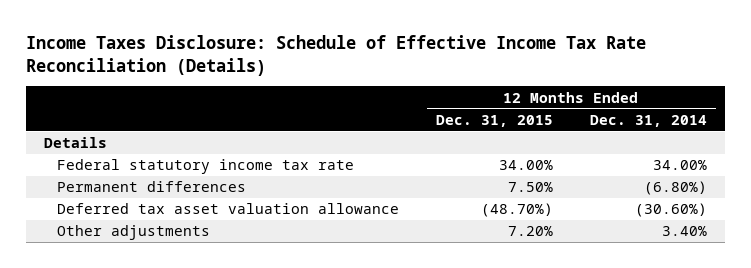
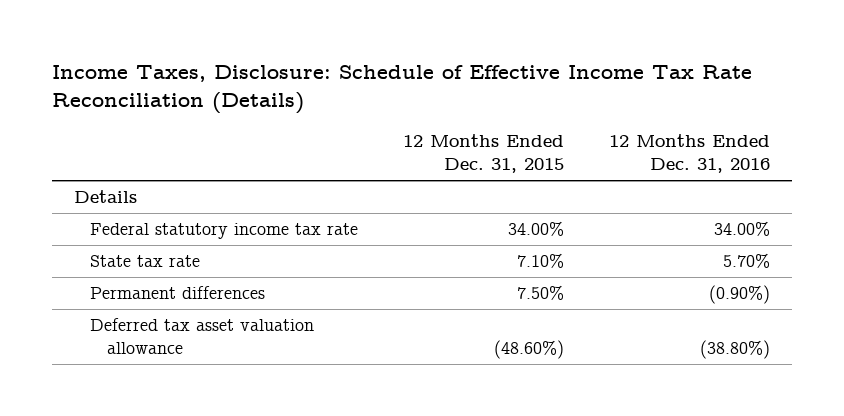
- Income Taxes Disclosure: Schedule of Effective Income Tax Rate Reconciliation (Details)
+ Income Taxes, Disclosure: Schedule of Effective Income Tax Rate Reconciliation (Details)
- | 12 Months Ended Dec. 31, 2015 | 12 Months Ended Dec. 31, 2014
+ | 12 Months Ended Dec. 31, 2015 | 12 Months Ended Dec. 31, 2016
+ State tax rate | 7.10% | 5.70%
- Deferred tax asset valuation allowance | (48.70%) | (30.60%)
- Other adjustments | 7.20% | 3.40%
+ Deferred tax asset valuation allowance | (48.60%) | (38.80%)

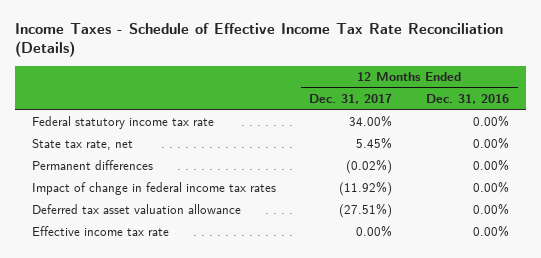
- Income Taxes, Disclosure: Schedule of Effective Income Tax Rate Reconciliation (Details)
+ Income Taxes - Schedule of Effective Income Tax Rate Reconciliation (Details)
- | 12 Months Ended Dec. 31, 2015 | 12 Months Ended Dec. 31, 2016
+ | 12 Months Ended Dec. 31, 2017 | 12 Months Ended Dec. 31, 2016
- Details
- Federal statutory income tax rate | 34.00% | 34.00%
- State tax rate | 7.10% | 5.70%
- Permanent differences | 7.50% | (0.90%)
- Deferred tax asset valuation allowance | (48.60%) | (38.80%)
+ Federal statutory income tax rate | 34.00% | 0.00%
+ State tax rate, net | 5.45% | 0.00%
+ Permanent differences | (0.02%) | 0.00%
+ Impact of change in federal income tax rates | (11.92%) | 0.00%
+ Deferred tax asset valuation allowance | (27.51%) | 0.00%
+ Effective income tax rate | 0.00% | 0.00%

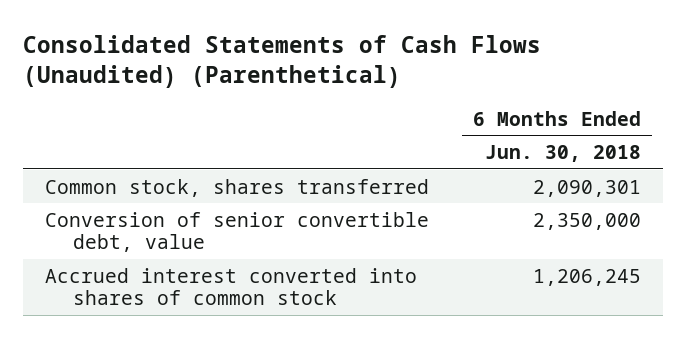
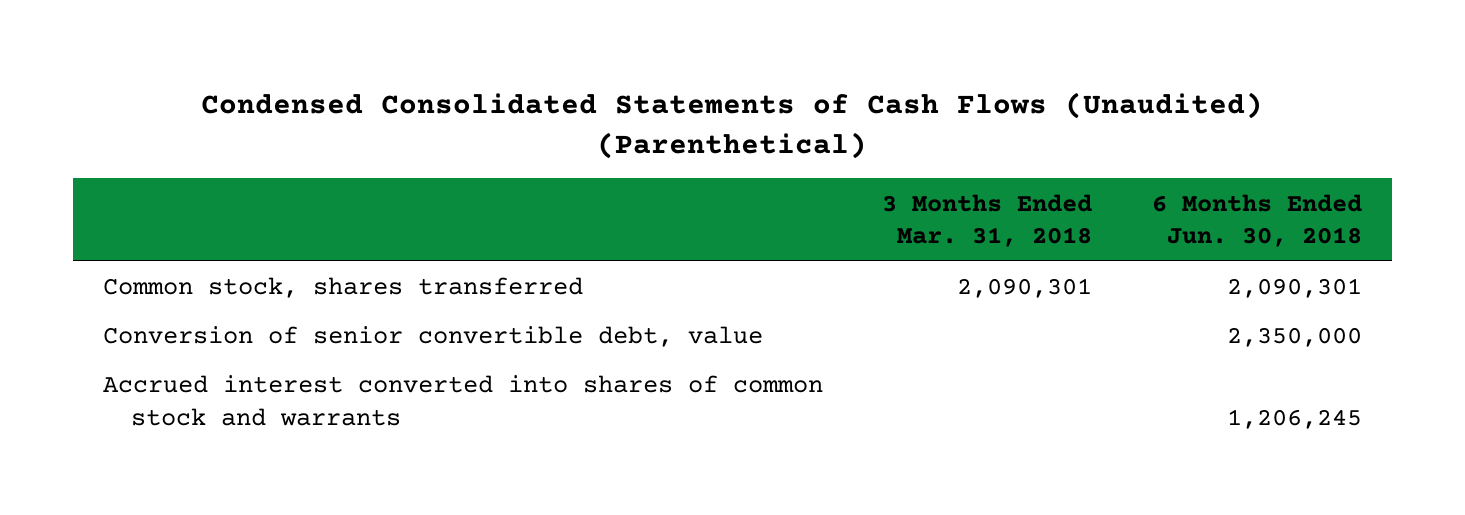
- Consolidated Statements of Cash Flows (Unaudited) (Parenthetical)
+ Condensed Consolidated Statements of Cash Flows (Unaudited) (Parenthetical)
- | 6 Months Ended Jun. 30, 2018
+ | 3 Months Ended Mar. 31, 2018 | 6 Months Ended Jun. 30, 2018
- Accrued interest converted into shares of common stock | 1,206,245
+ Accrued interest converted into shares of common stock and warrants | | 1,206,245

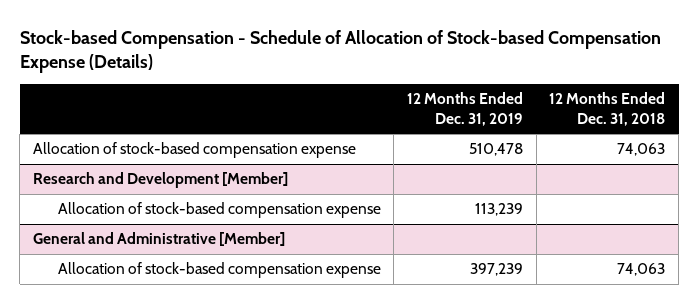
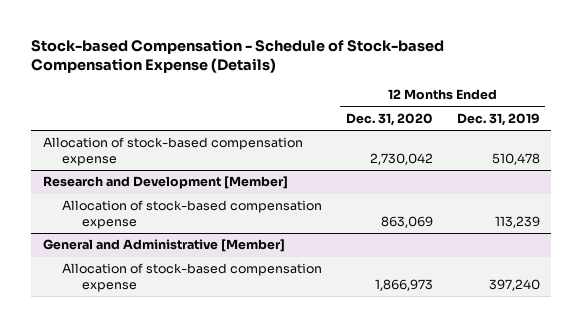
- Stock-based Compensation - Schedule of Allocation of Stock-based Compensation Expense (Details)
+ Stock-based Compensation - Schedule of Stock-based Compensation Expense (Details)
- | 12 Months Ended Dec. 31, 2019 | 12 Months Ended Dec. 31, 2018
+ | 12 Months Ended Dec. 31, 2020 | 12 Months Ended Dec. 31, 2019
@ General and Administrative [Member]
- Allocation of stock-based compensation expense | 397,239 | 74,063
+ Allocation of stock-based compensation expense | 1,866,973 | 397,240

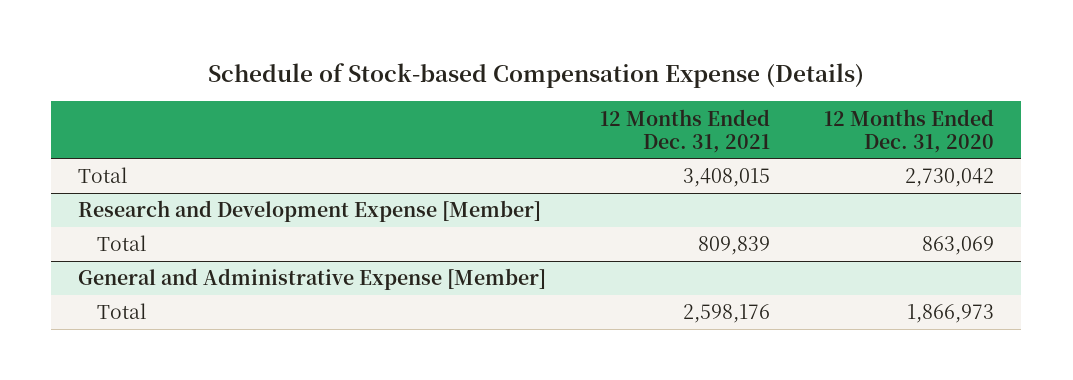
- Stock-based Compensation - Schedule of Stock-based Compensation Expense (Details)
+ Schedule of Stock-based Compensation Expense (Details)
- | 12 Months Ended Dec. 31, 2020 | 12 Months Ended Dec. 31, 2019
+ | 12 Months Ended Dec. 31, 2021 | 12 Months Ended Dec. 31, 2020
- Allocation of stock-based compensation expense | 2,730,042 | 510,478
- Research and Development [Member]
- Allocation of stock-based compensation expense | 863,069 | 113,239
- General and Administrative [Member]
- Allocation of stock-based compensation expense | 1,866,973 | 397,240
+ Total | 3,408,015 | 2,730,042
+ Research and Development Expense [Member]
+ Total | 809,839 | 863,069
+ General and Administrative Expense [Member]
+ Total | 2,598,176 | 1,866,973

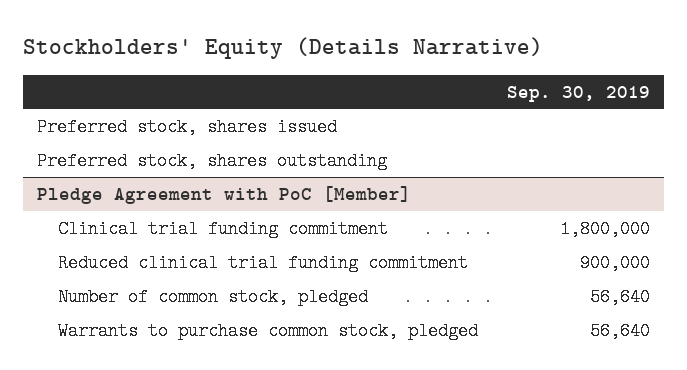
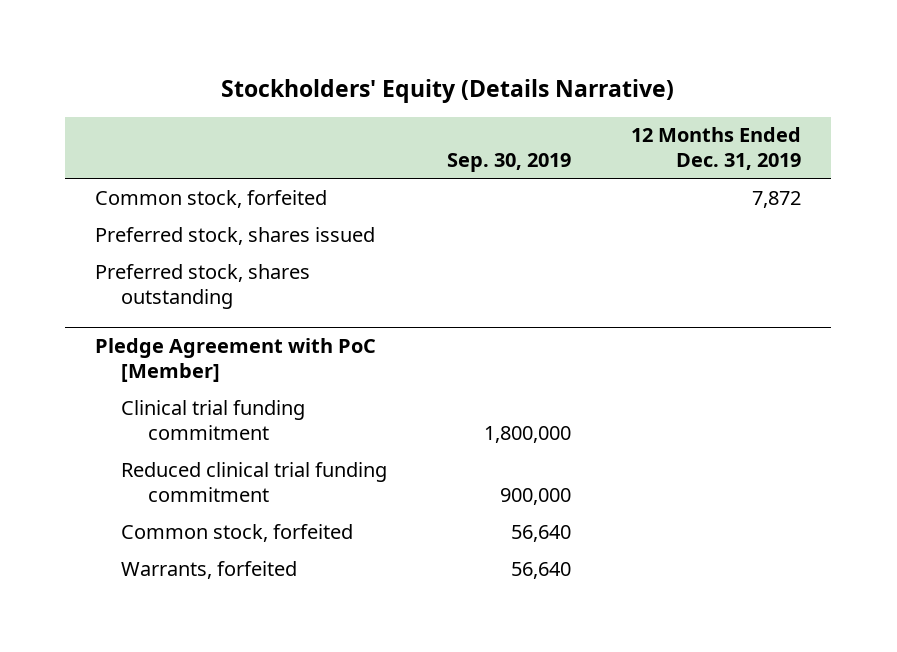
- | Sep. 30, 2019
+ | Sep. 30, 2019 | 12 Months Ended Dec. 31, 2019
+ Common stock, forfeited | | 7,872
@ Pledge Agreement with PoC [Member]
- Number of common stock, pledged | 56,640
- Warrants to purchase common stock, pledged | 56,640
+ Common stock, forfeited | 56,640 |
+ Warrants, forfeited | 56,640 |

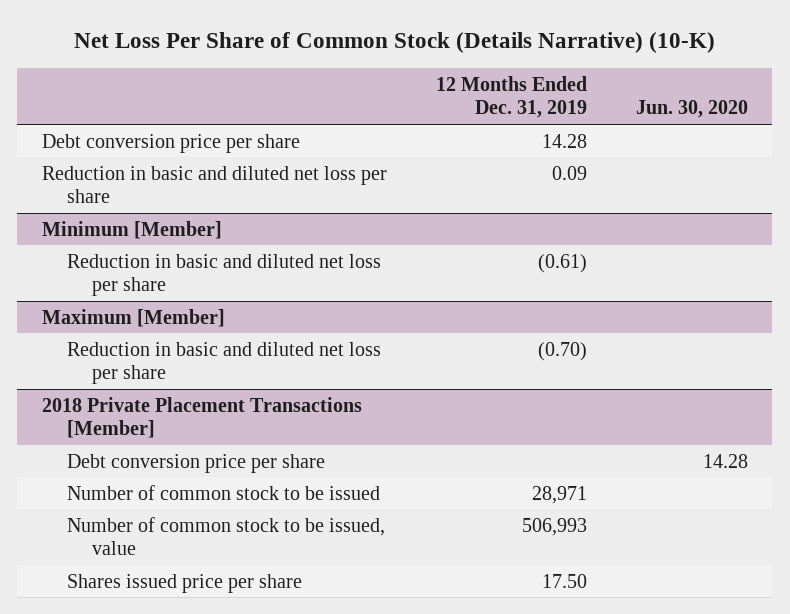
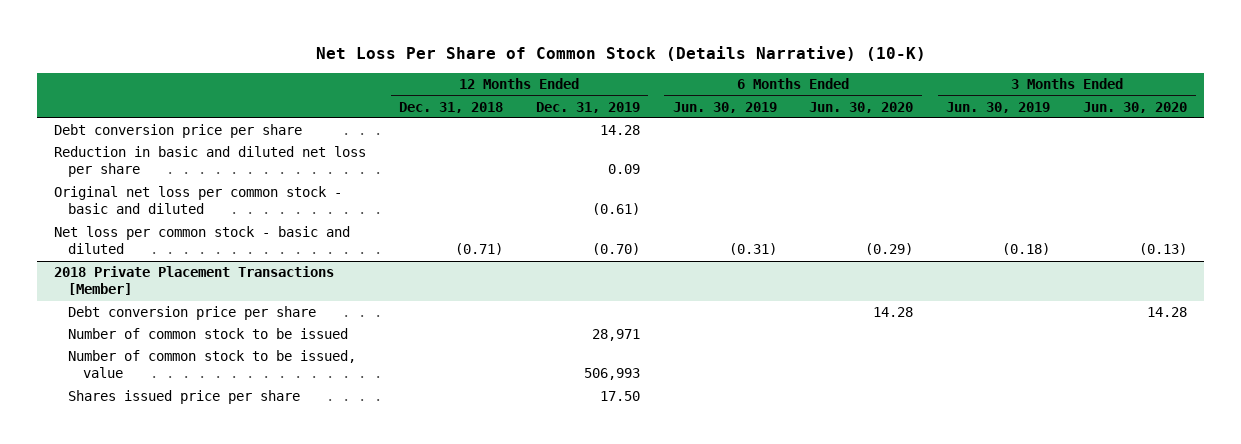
- | 12 Months Ended Dec. 31, 2019 | Jun. 30, 2020
+ | 12 Months Ended Dec. 31, 2018 | 12 Months Ended Dec. 31, 2019 | 6 Months Ended Jun. 30, 2019 | 6 Months Ended Jun. 30, 2020 | 3 Months Ended Jun. 30, 2019 | 3 Months Ended Jun. 30, 2020
- Minimum [Member]
- Reduction in basic and diluted net loss per share | (0.61) |
- Maximum [Member]
- Reduction in basic and diluted net loss per share | (0.70) |
+ Original net loss per common stock - basic and diluted | | (0.61) | | | |
+ Net loss per common stock - basic and diluted | (0.71) | (0.70) | (0.31) | (0.29) | (0.18) | (0.13)

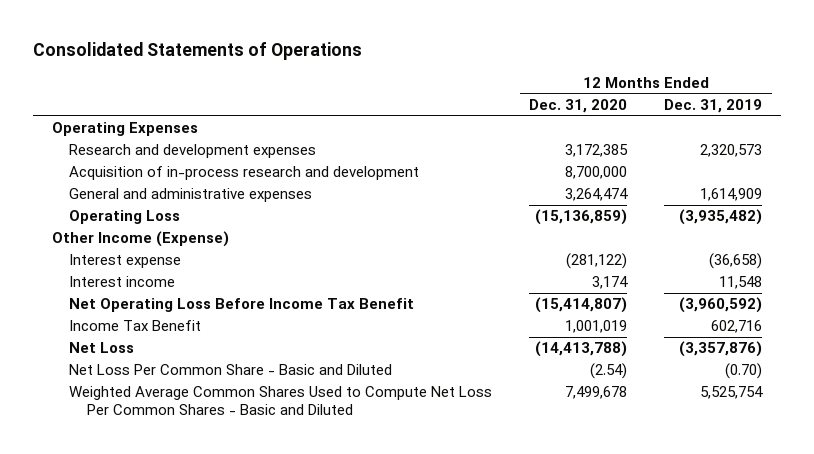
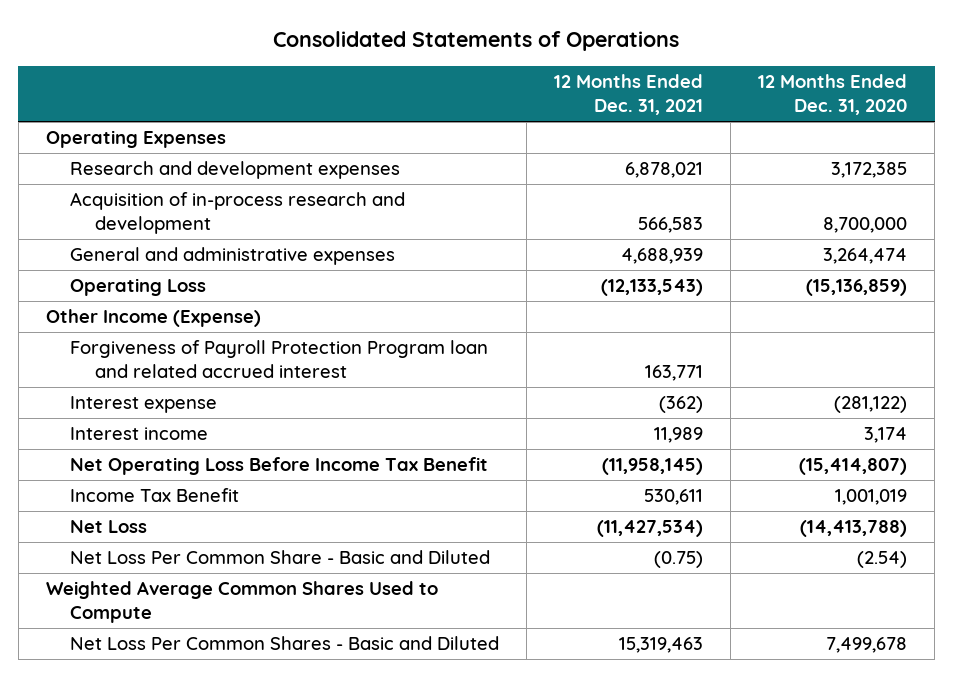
- | 12 Months Ended Dec. 31, 2020 | 12 Months Ended Dec. 31, 2019
+ | 12 Months Ended Dec. 31, 2021 | 12 Months Ended Dec. 31, 2020
+ Forgiveness of Payroll Protection Program loan and related accrued interest | 163,771 |
- Weighted Average Common Shares Used to Compute Net Loss Per Common Shares - Basic and Diluted | 7,499,678 | 5,525,754
+ Weighted Average Common Shares Used to Compute
+ Net Loss Per Common Shares - Basic and Diluted | 15,319,463 | 7,499,678

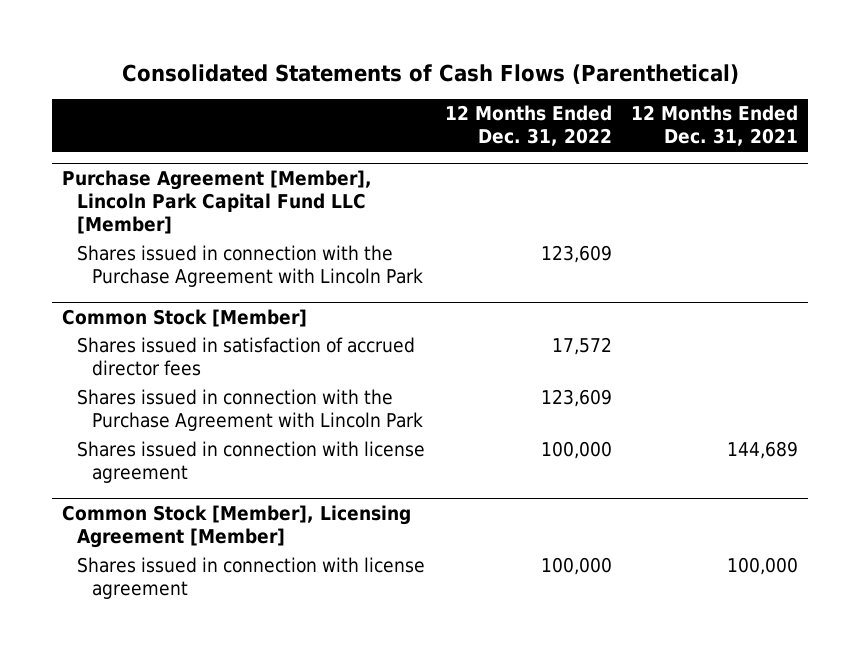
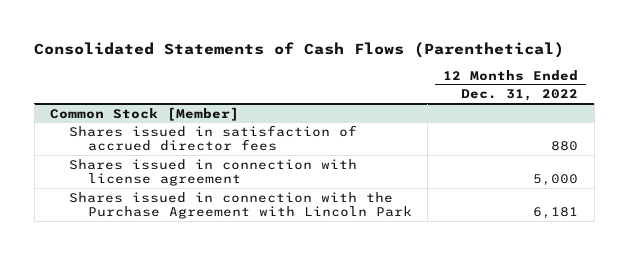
- | 12 Months Ended Dec. 31, 2022 | 12 Months Ended Dec. 31, 2021
+ | 12 Months Ended Dec. 31, 2022
- Purchase Agreement [Member], Lincoln Park Capital Fund LLC [Member]
- Shares issued in connection with the Purchase Agreement with Lincoln Park | 123,609 |
@ Common Stock [Member]
- Shares issued in satisfaction of accrued director fees | 17,572 |
- Shares issued in connection with the Purchase Agreement with Lincoln Park | 123,609 |
- Shares issued in connection with license agreement | 100,000 | 144,689
- Common Stock [Member], Licensing Agreement [Member]
- Shares issued in connection with license agreement | 100,000 | 100,000
@ Common Stock [Member]
+ Shares issued in satisfaction of accrued director fees | 880
+ Shares issued in connection with license agreement | 5,000
+ Shares issued in connection with the Purchase Agreement with Lincoln Park | 6,181

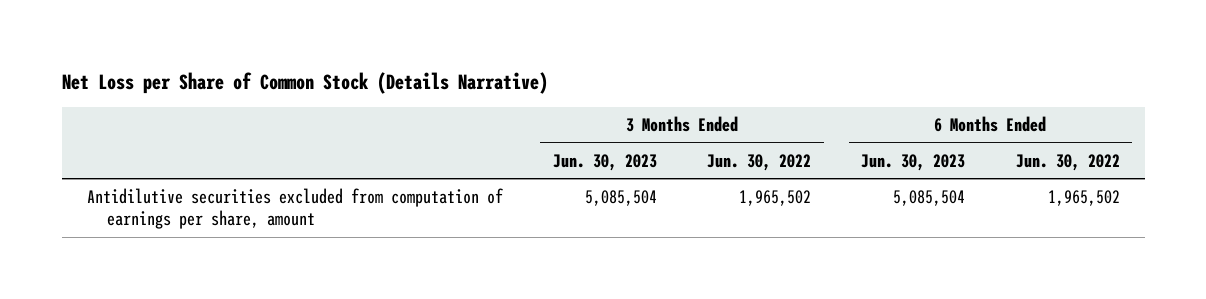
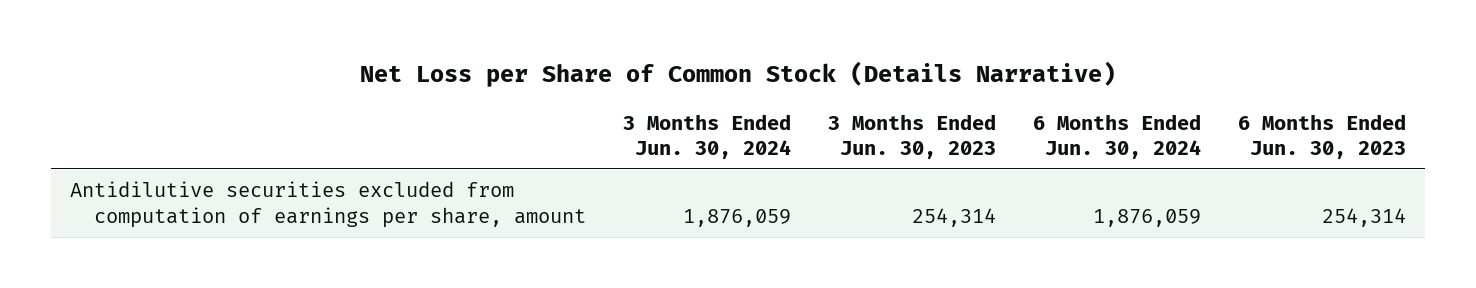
- | 3 Months Ended Jun. 30, 2023 | 3 Months Ended Jun. 30, 2022 | 6 Months Ended Jun. 30, 2023 | 6 Months Ended Jun. 30, 2022
+ | 3 Months Ended Jun. 30, 2024 | 3 Months Ended Jun. 30, 2023 | 6 Months Ended Jun. 30, 2024 | 6 Months Ended Jun. 30, 2023
- Antidilutive securities excluded from computation of earnings per share, amount | 5,085,504 | 1,965,502 | 5,085,504 | 1,965,502
+ Antidilutive securities excluded from computation of earnings per share, amount | 1,876,059 | 254,314 | 1,876,059 | 254,314

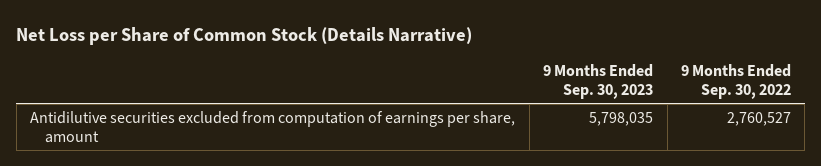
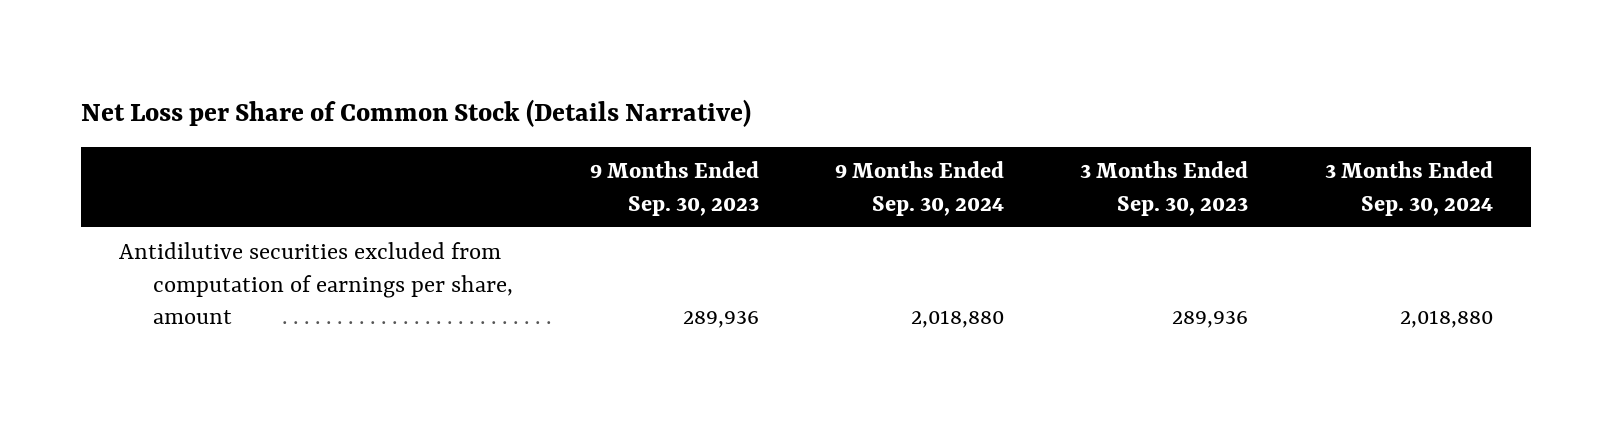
- | 9 Months Ended Sep. 30, 2023 | 9 Months Ended Sep. 30, 2022
+ | 9 Months Ended Sep. 30, 2023 | 9 Months Ended Sep. 30, 2024 | 3 Months Ended Sep. 30, 2023 | 3 Months Ended Sep. 30, 2024
- Antidilutive securities excluded from computation of earnings per share, amount | 5,798,035 | 2,760,527
+ Antidilutive securities excluded from computation of earnings per share, amount | 289,936 | 2,018,880 | 289,936 | 2,018,880

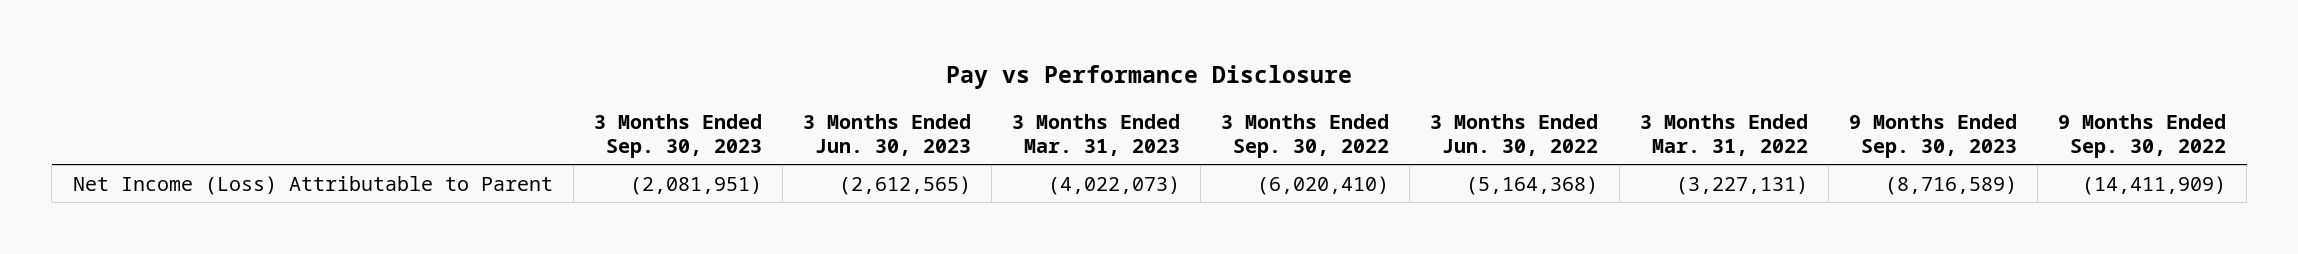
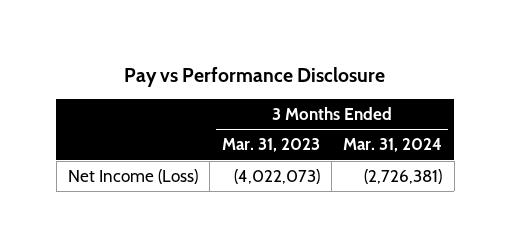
- | 3 Months Ended Sep. 30, 2023 | 3 Months Ended Jun. 30, 2023 | 3 Months Ended Mar. 31, 2023 | 3 Months Ended Sep. 30, 2022 | 3 Months Ended Jun. 30, 2022 | 3 Months Ended Mar. 31, 2022 | 9 Months Ended Sep. 30, 2023 | 9 Months Ended Sep. 30, 2022
+ | 3 Months Ended Mar. 31, 2023 | 3 Months Ended Mar. 31, 2024
- Net Income (Loss) Attributable to Parent | (2,081,951) | (2,612,565) | (4,022,073) | (6,020,410) | (5,164,368) | (3,227,131) | (8,716,589) | (14,411,909)
+ Net Income (Loss) | (4,022,073) | (2,726,381)

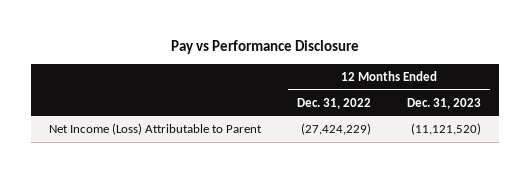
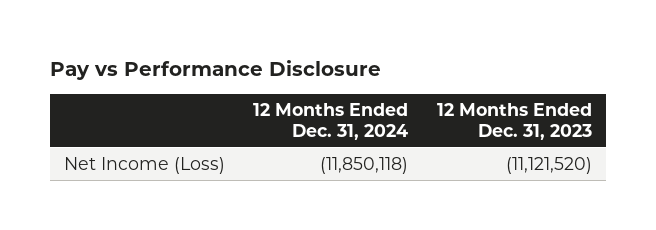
- | 12 Months Ended Dec. 31, 2022 | 12 Months Ended Dec. 31, 2023
+ | 12 Months Ended Dec. 31, 2024 | 12 Months Ended Dec. 31, 2023
- Net Income (Loss) Attributable to Parent | (27,424,229) | (11,121,520)
+ Net Income (Loss) | (11,850,118) | (11,121,520)

